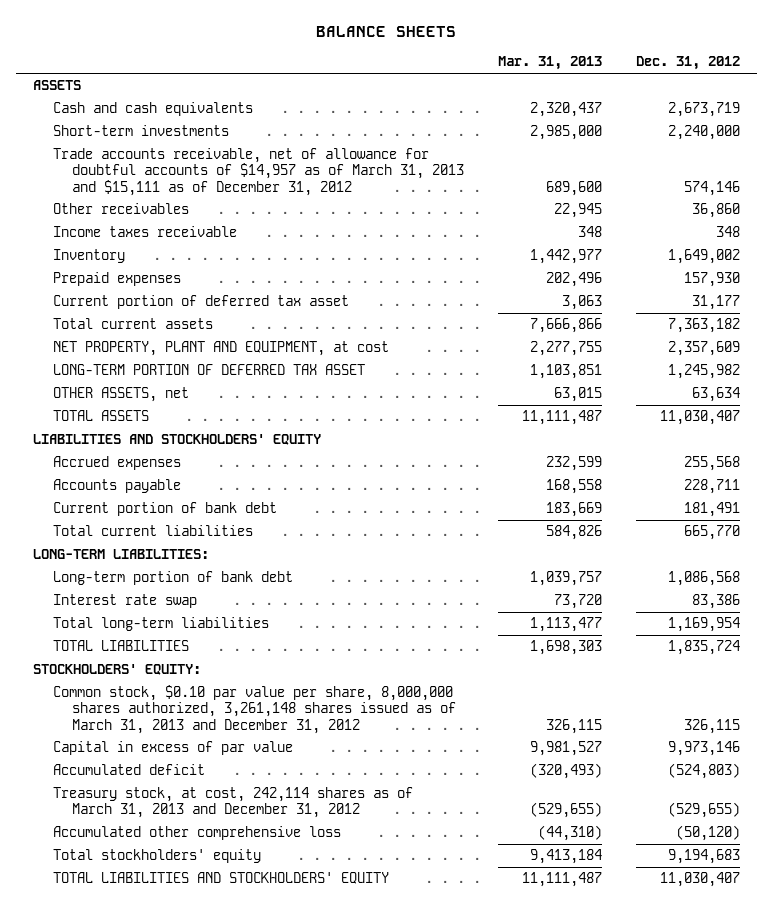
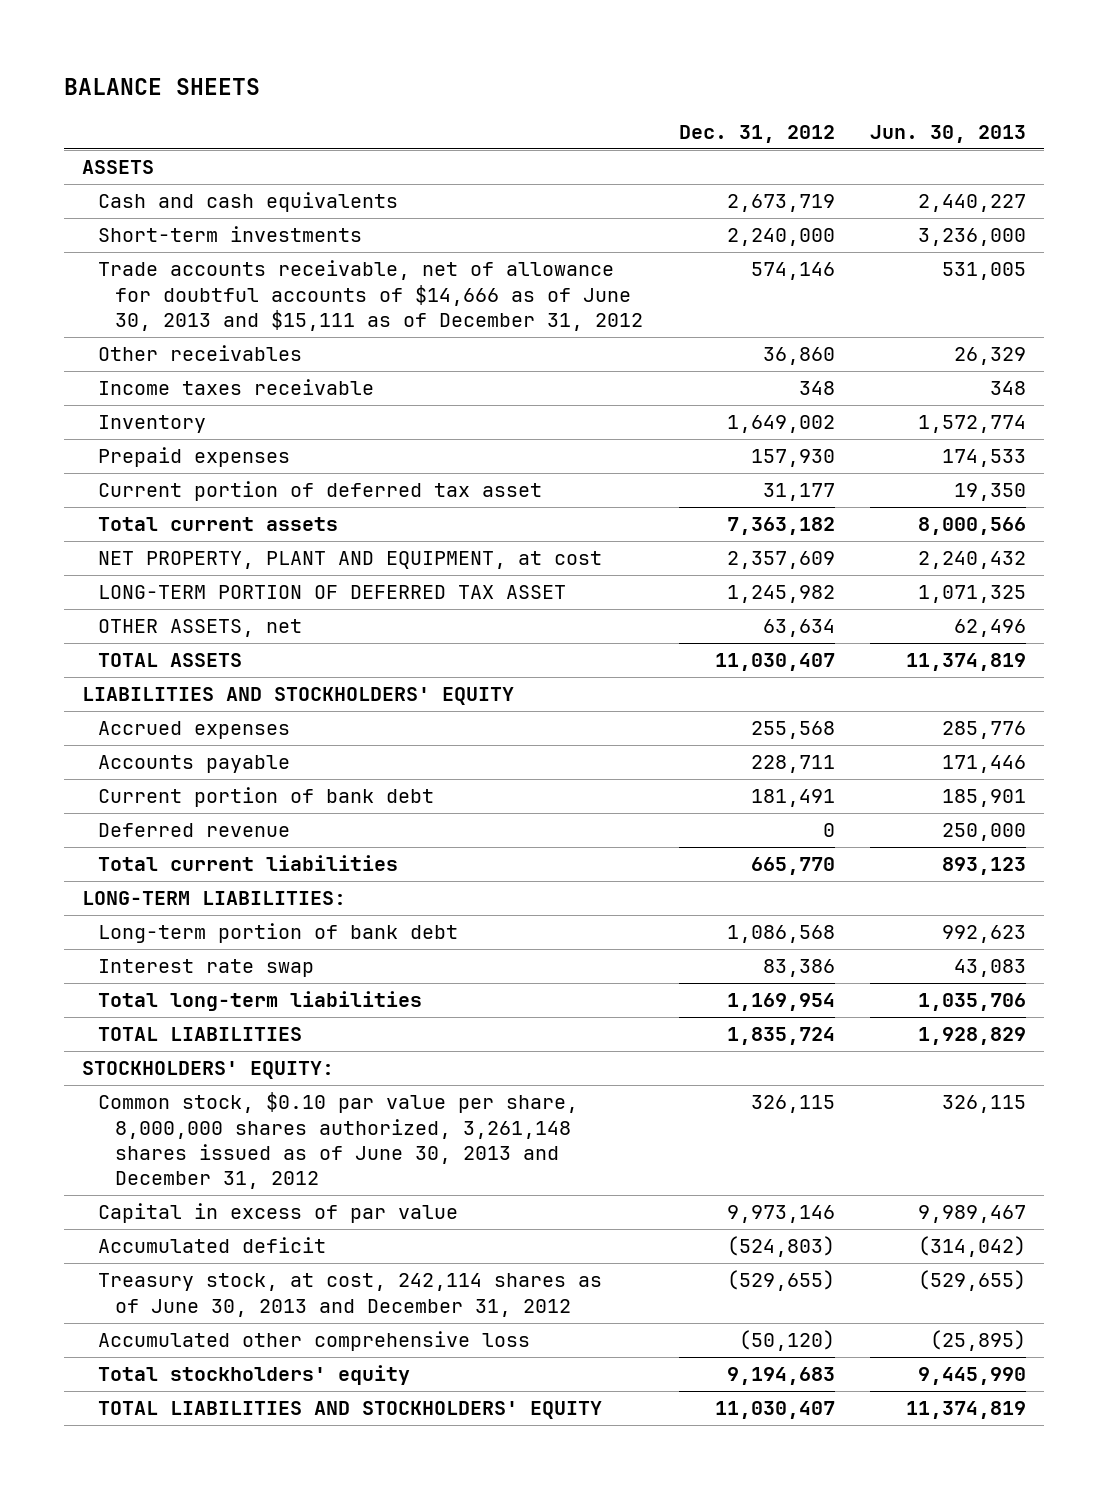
- | Mar. 31, 2013 | Dec. 31, 2012
+ | Dec. 31, 2012 | Jun. 30, 2013
- Trade accounts receivable, net of allowance for doubtful accounts of $14,957 as of March 31, 2013 and $15,111 as of December 31, 2012 | 689,600 | 574,146
+ Trade accounts receivable, net of allowance for doubtful accounts of $14,666 as of June 30, 2013 and $15,111 as of December 31, 2012 | 574,146 | 531,005
+ Deferred revenue | 0 | 250,000
- Common stock, $0.10 par value per share, 8,000,000 shares authorized, 3,261,148 shares issued as of March 31, 2013 and December 31, 2012 | 326,115 | 326,115
+ Common stock, $0.10 par value per share, 8,000,000 shares authorized, 3,261,148 shares issued as of June 30, 2013 and December 31, 2012 | 326,115 | 326,115
- Treasury stock, at cost, 242,114 shares as of March 31, 2013 and December 31, 2012 | (529,655) | (529,655)
+ Treasury stock, at cost, 242,114 shares as of June 30, 2013 and December 31, 2012 | (529,655) | (529,655)

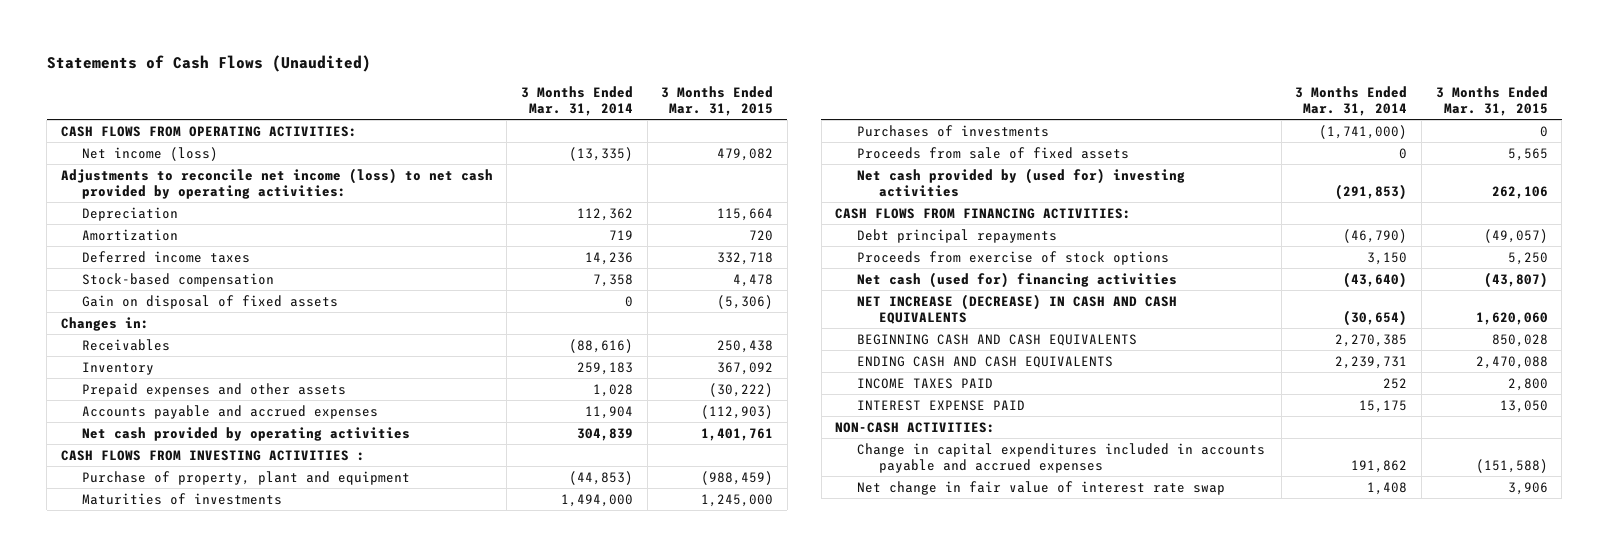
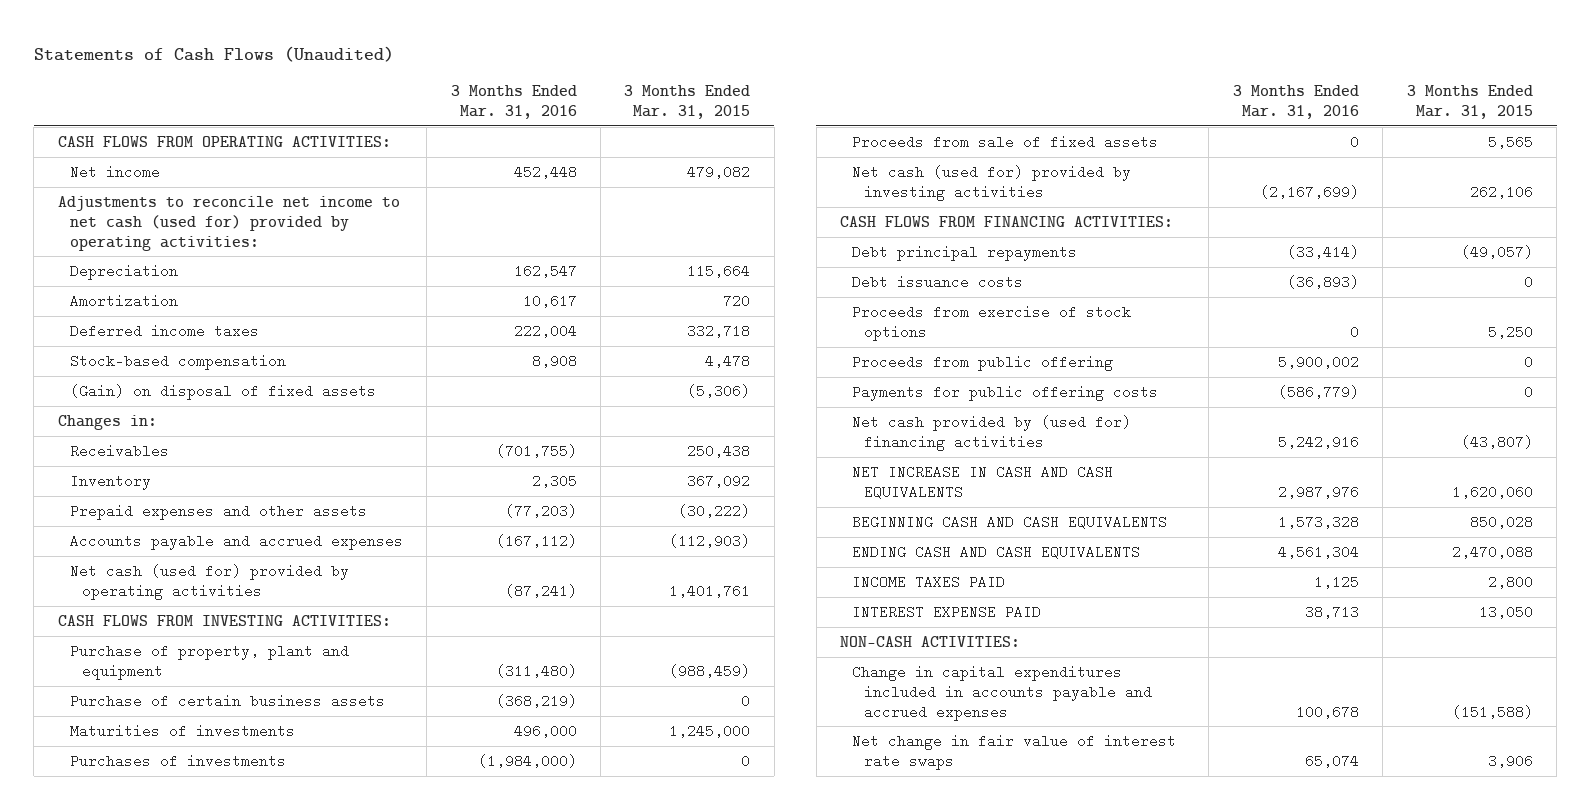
- | 3 Months Ended Mar. 31, 2014 | 3 Months Ended Mar. 31, 2015
+ | 3 Months Ended Mar. 31, 2016 | 3 Months Ended Mar. 31, 2015
- Net income (loss) | (13,335) | 479,082
- Adjustments to reconcile net income (loss) to net cash provided by operating activities:
+ Net income | 452,448 | 479,082
+ Adjustments to reconcile net income to net cash (used for) provided by operating activities:
- Gain on disposal of fixed assets | 0 | (5,306)
+ (Gain) on disposal of fixed assets | | (5,306)
- Net cash provided by operating activities | 304,839 | 1,401,761
- CASH FLOWS FROM INVESTING ACTIVITIES :
+ Net cash (used for) provided by operating activities | (87,241) | 1,401,761
+ CASH FLOWS FROM INVESTING ACTIVITIES:
+ Purchase of certain business assets | (368,219) | 0
- Net cash provided by (used for) investing activities | (291,853) | 262,106
+ Net cash (used for) provided by investing activities | (2,167,699) | 262,106
+ Debt issuance costs | (36,893) | 0
- Net cash (used for) financing activities | (43,640) | (43,807)
- NET INCREASE (DECREASE) IN CASH AND CASH EQUIVALENTS | (30,654) | 1,620,060
+ Proceeds from public offering | 5,900,002 | 0
+ Payments for public offering costs | (586,779) | 0
+ Net cash provided by (used for) financing activities | 5,242,916 | (43,807)
+ NET INCREASE IN CASH AND CASH EQUIVALENTS | 2,987,976 | 1,620,060
- Net change in fair value of interest rate swap | 1,408 | 3,906
+ Net change in fair value of interest rate swaps | 65,074 | 3,906

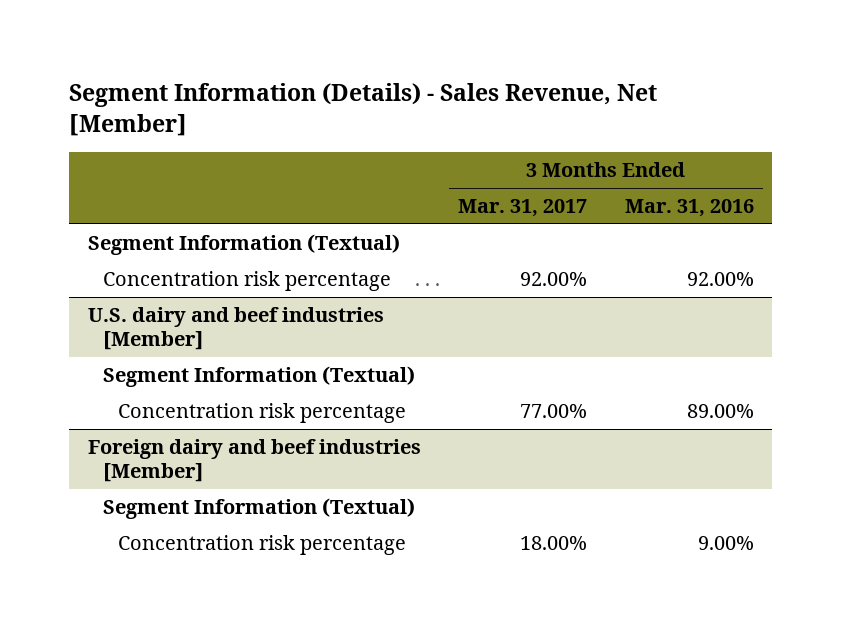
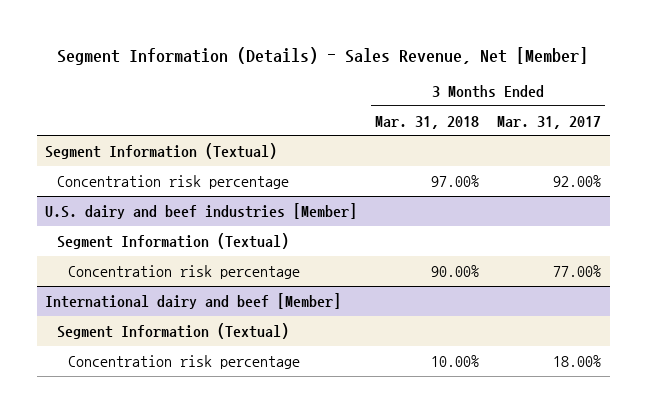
- | 3 Months Ended Mar. 31, 2017 | 3 Months Ended Mar. 31, 2016
+ | 3 Months Ended Mar. 31, 2018 | 3 Months Ended Mar. 31, 2017
- Foreign dairy and beef industries [Member]
+ International dairy and beef [Member]

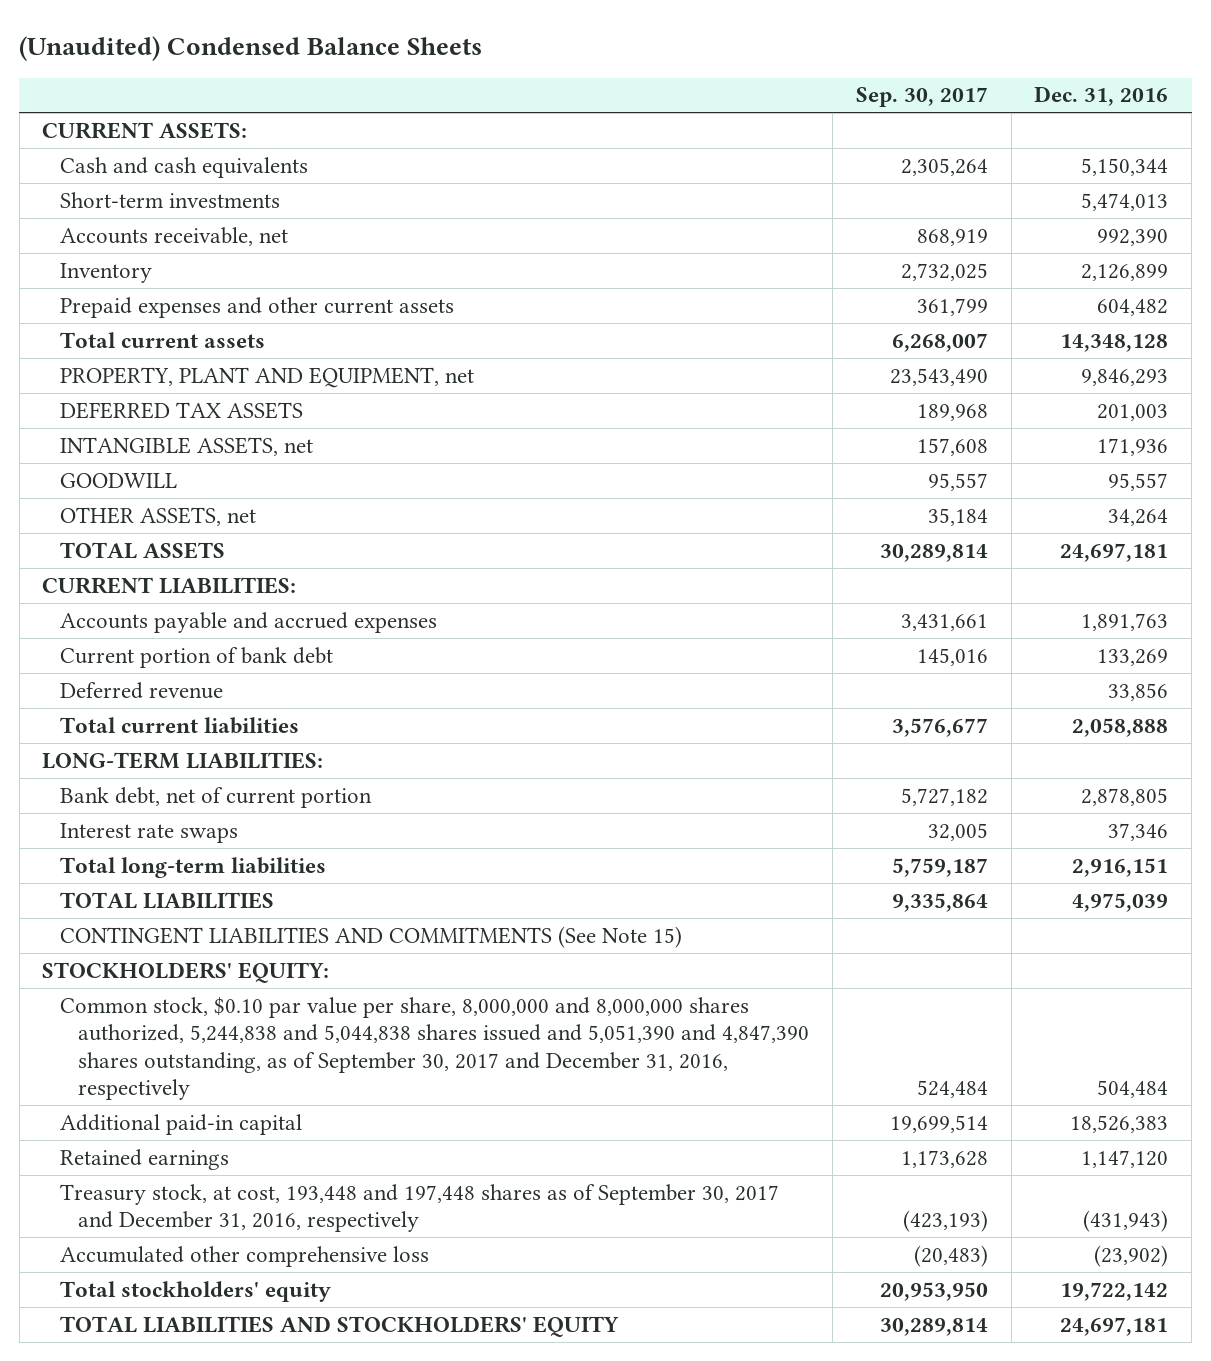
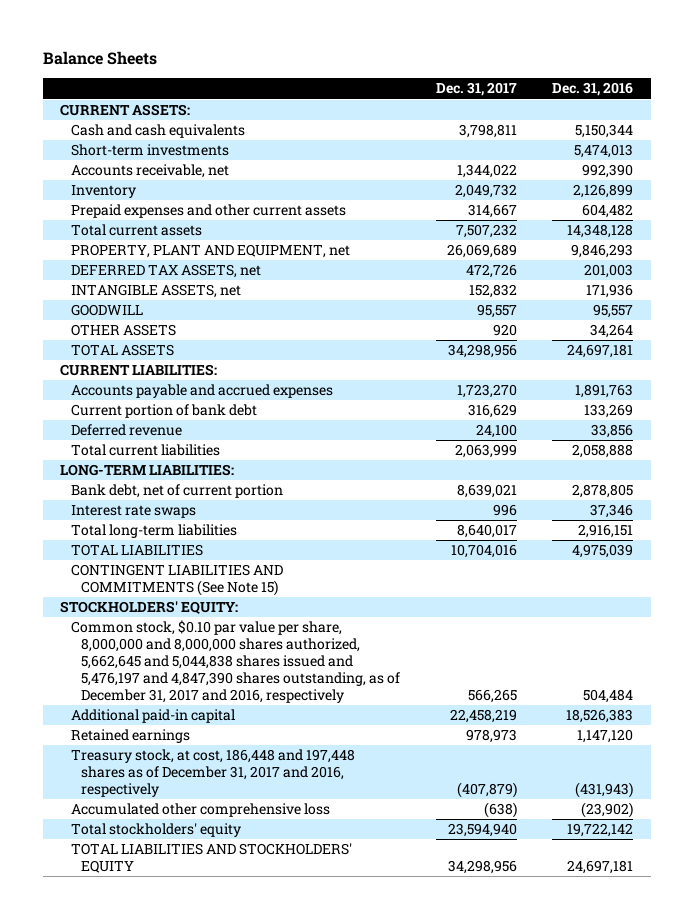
- (Unaudited) Condensed Balance Sheets
+ Balance Sheets
- | Sep. 30, 2017 | Dec. 31, 2016
+ | Dec. 31, 2017 | Dec. 31, 2016
- DEFERRED TAX ASSETS | 189,968 | 201,003
+ DEFERRED TAX ASSETS, net | 472,726 | 201,003
- OTHER ASSETS, net | 35,184 | 34,264
+ OTHER ASSETS | 920 | 34,264
- Common stock, $0.10 par value per share, 8,000,000 and 8,000,000 shares authorized, 5,244,838 and 5,044,838 shares issued and 5,051,390 and 4,847,390 shares outstanding, as of September 30, 2017 and December 31, 2016, respectively | 524,484 | 504,484
+ Common stock, $0.10 par value per share, 8,000,000 and 8,000,000 shares authorized, 5,662,645 and 5,044,838 shares issued and 5,476,197 and 4,847,390 shares outstanding, as of December 31, 2017 and 2016, respectively | 566,265 | 504,484
- Treasury stock, at cost, 193,448 and 197,448 shares as of September 30, 2017 and December 31, 2016, respectively | (423,193) | (431,943)
+ Treasury stock, at cost, 186,448 and 197,448 shares as of December 31, 2017 and 2016, respectively | (407,879) | (431,943)

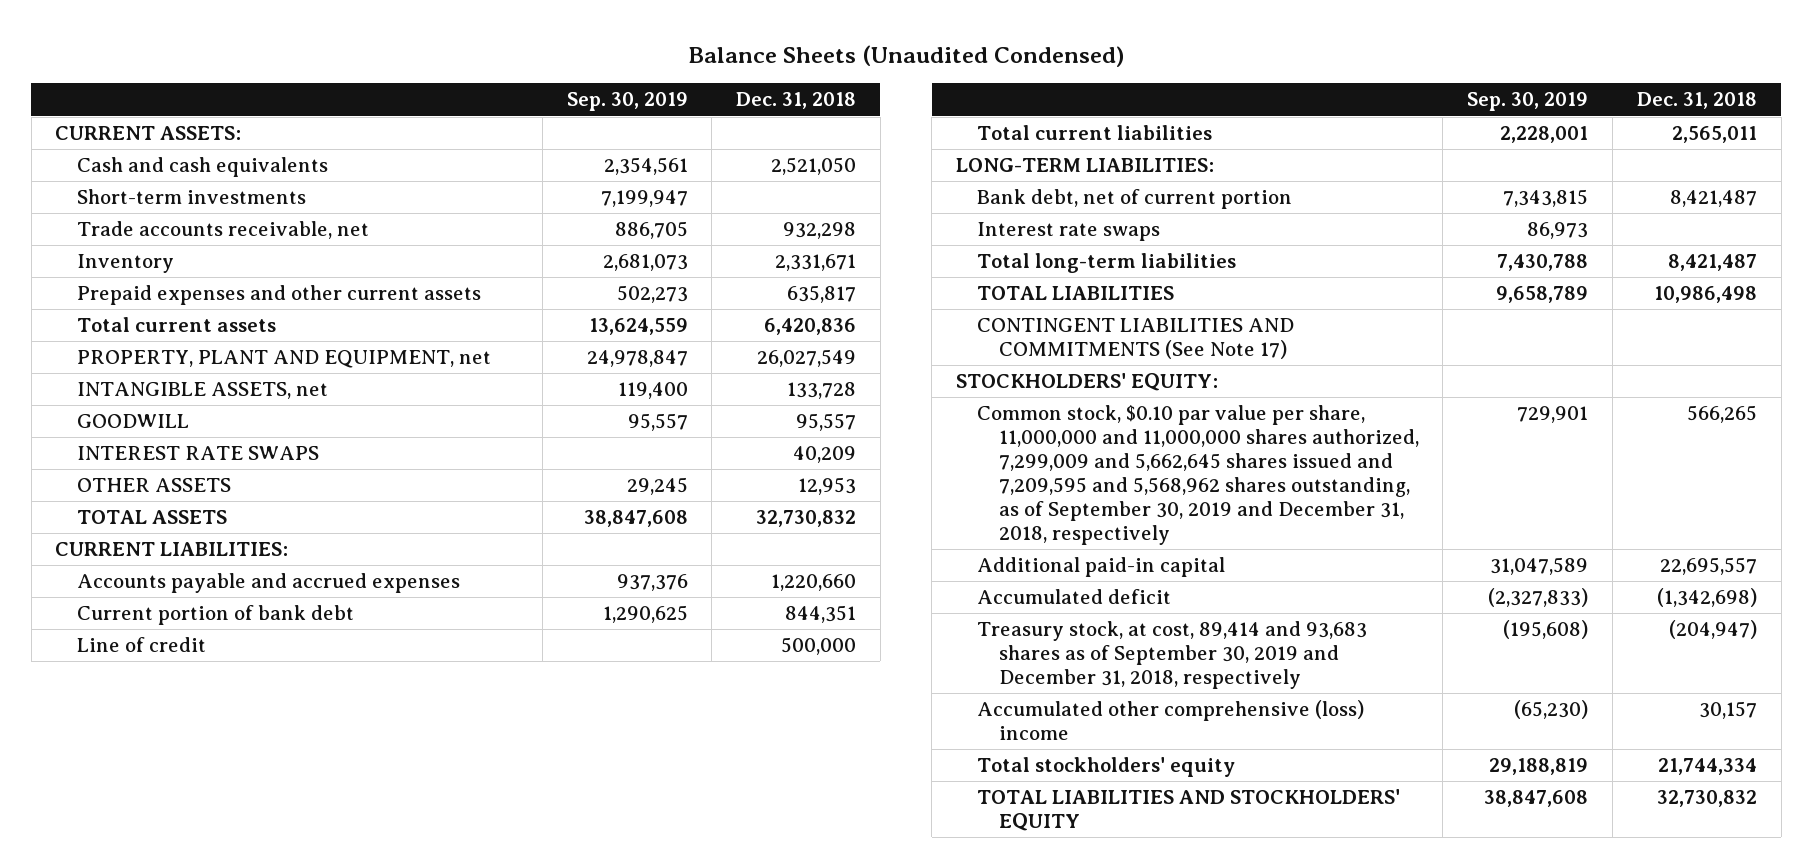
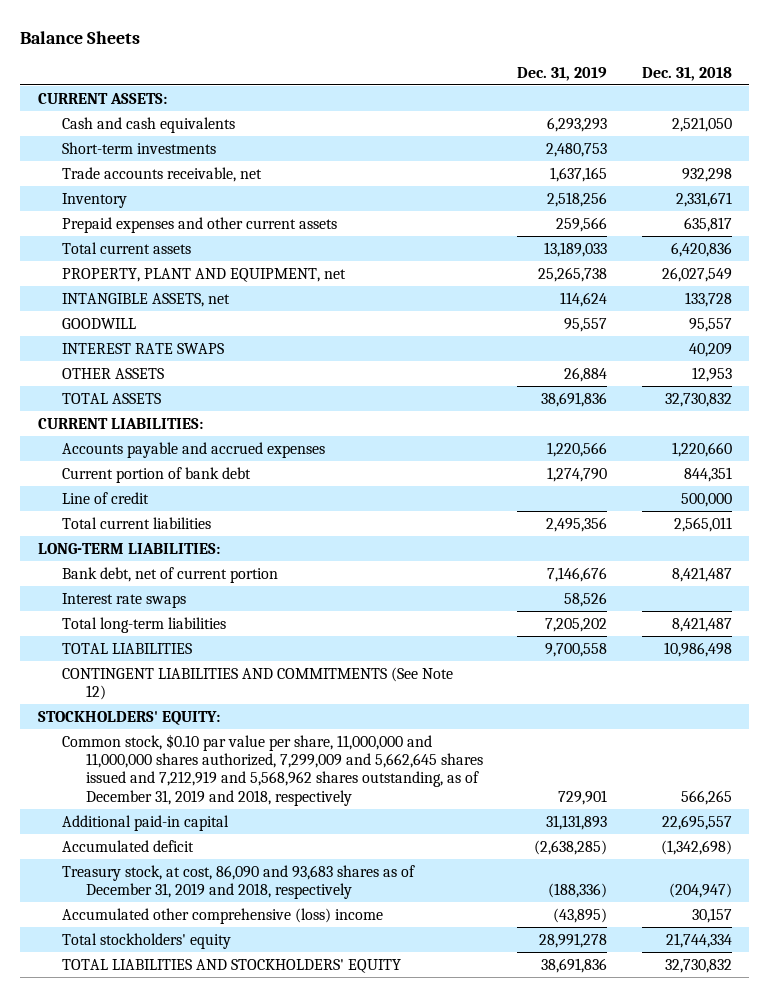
- Balance Sheets (Unaudited Condensed)
+ Balance Sheets
- | Sep. 30, 2019 | Dec. 31, 2018
+ | Dec. 31, 2019 | Dec. 31, 2018
- CONTINGENT LIABILITIES AND COMMITMENTS (See Note 17)
+ CONTINGENT LIABILITIES AND COMMITMENTS (See Note 12)
- Common stock, $0.10 par value per share, 11,000,000 and 11,000,000 shares authorized, 7,299,009 and 5,662,645 shares issued and 7,209,595 and 5,568,962 shares outstanding, as of September 30, 2019 and December 31, 2018, respectively | 729,901 | 566,265
+ Common stock, $0.10 par value per share, 11,000,000 and 11,000,000 shares authorized, 7,299,009 and 5,662,645 shares issued and 7,212,919 and 5,568,962 shares outstanding, as of December 31, 2019 and 2018, respectively | 729,901 | 566,265
- Treasury stock, at cost, 89,414 and 93,683 shares as of September 30, 2019 and December 31, 2018, respectively | (195,608) | (204,947)
+ Treasury stock, at cost, 86,090 and 93,683 shares as of December 31, 2019 and 2018, respectively | (188,336) | (204,947)

